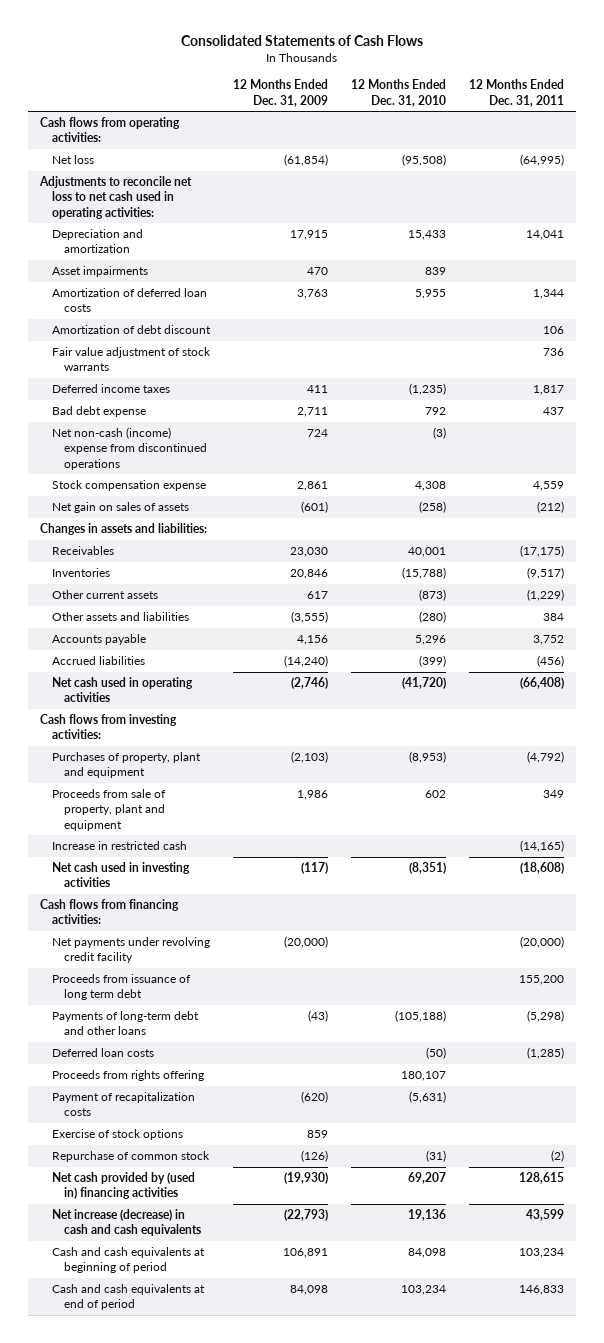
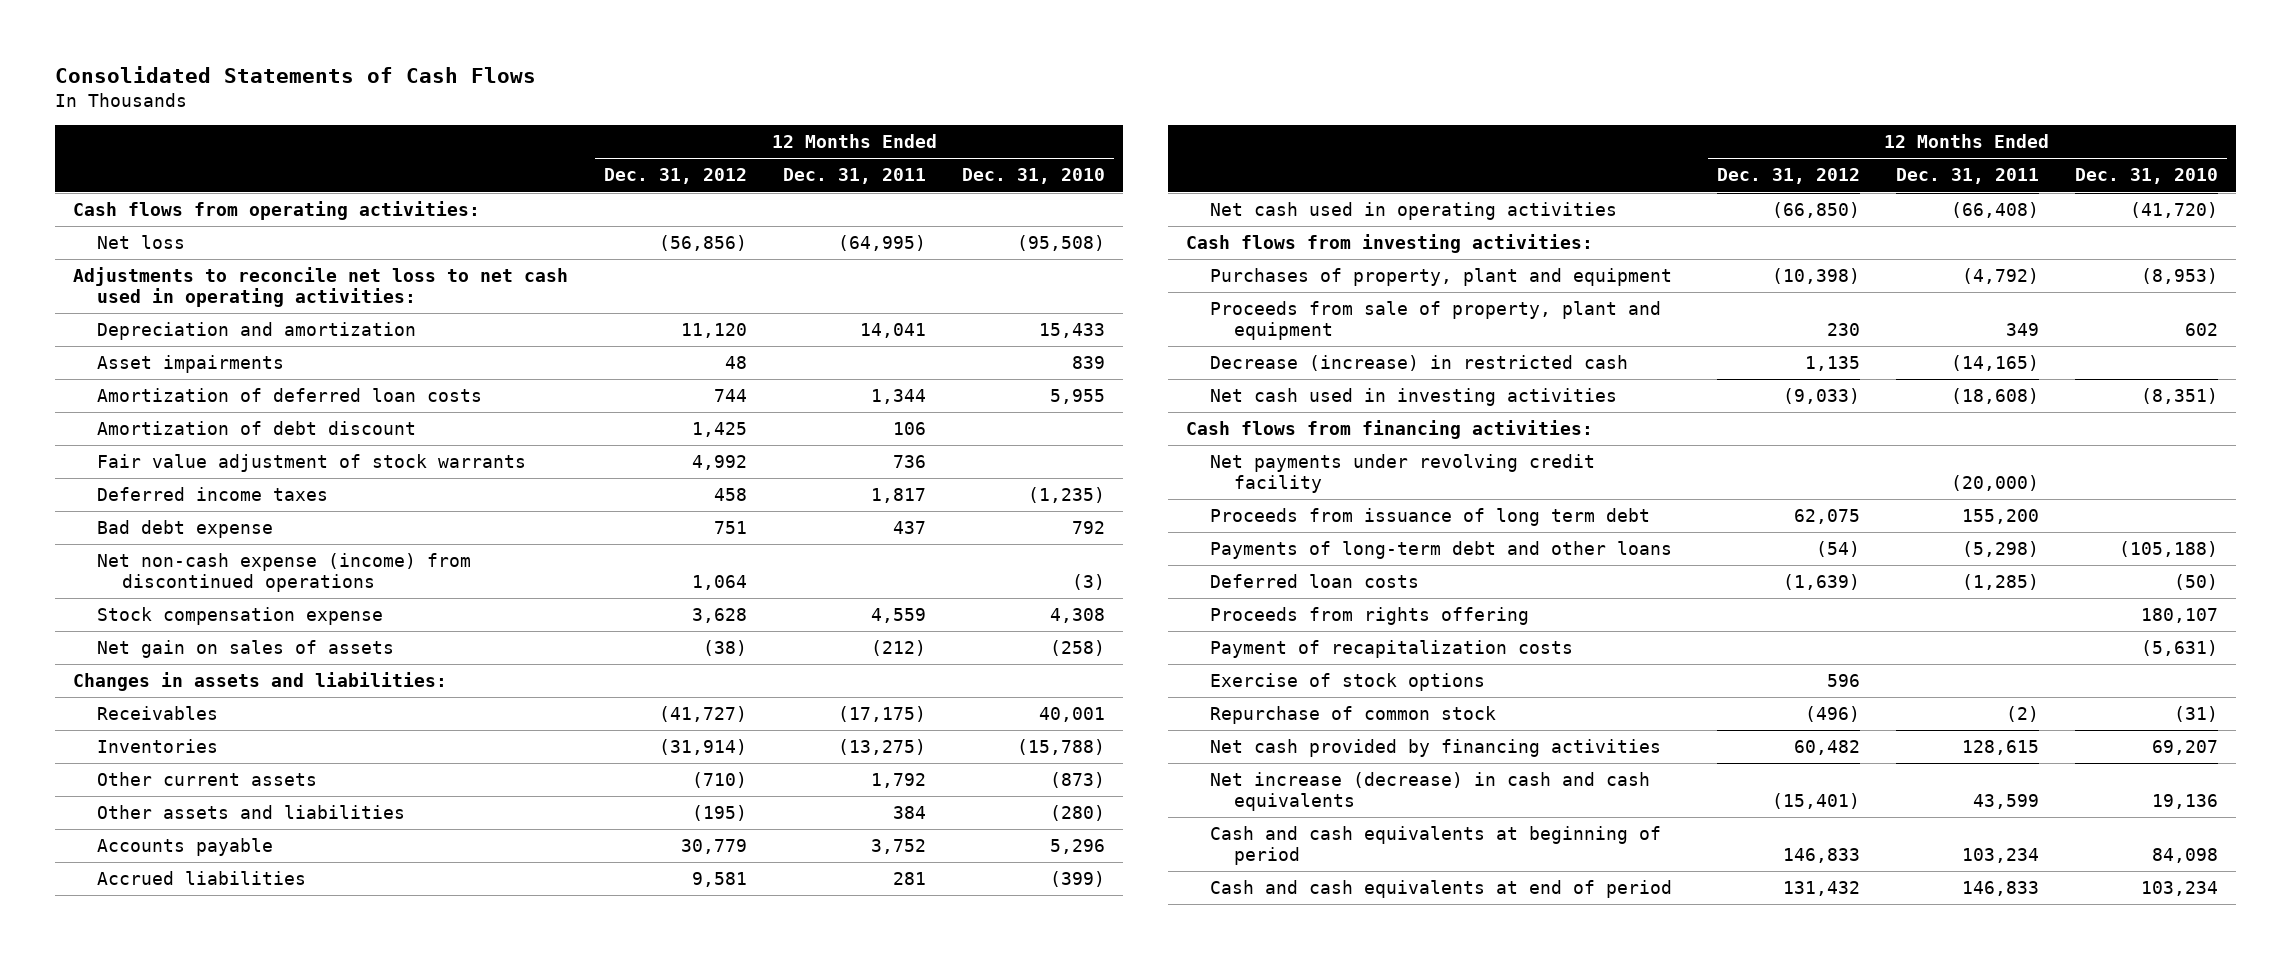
- | 12 Months Ended Dec. 31, 2009 | 12 Months Ended Dec. 31, 2010 | 12 Months Ended Dec. 31, 2011
+ | 12 Months Ended Dec. 31, 2012 | 12 Months Ended Dec. 31, 2011 | 12 Months Ended Dec. 31, 2010
- Net non-cash (income) expense from discontinued operations | 724 | (3) |
+ Net non-cash expense (income) from discontinued operations | 1,064 | | (3)
- Inventories | 20,846 | (15,788) | (9,517)
- Other current assets | 617 | (873) | (1,229)
+ Inventories | (31,914) | (13,275) | (15,788)
+ Other current assets | (710) | 1,792 | (873)
- Accrued liabilities | (14,240) | (399) | (456)
+ Accrued liabilities | 9,581 | 281 | (399)
- Increase in restricted cash | | | (14,165)
+ Decrease (increase) in restricted cash | 1,135 | (14,165) |
- Net cash provided by (used in) financing activities | (19,930) | 69,207 | 128,615
+ Net cash provided by financing activities | 60,482 | 128,615 | 69,207

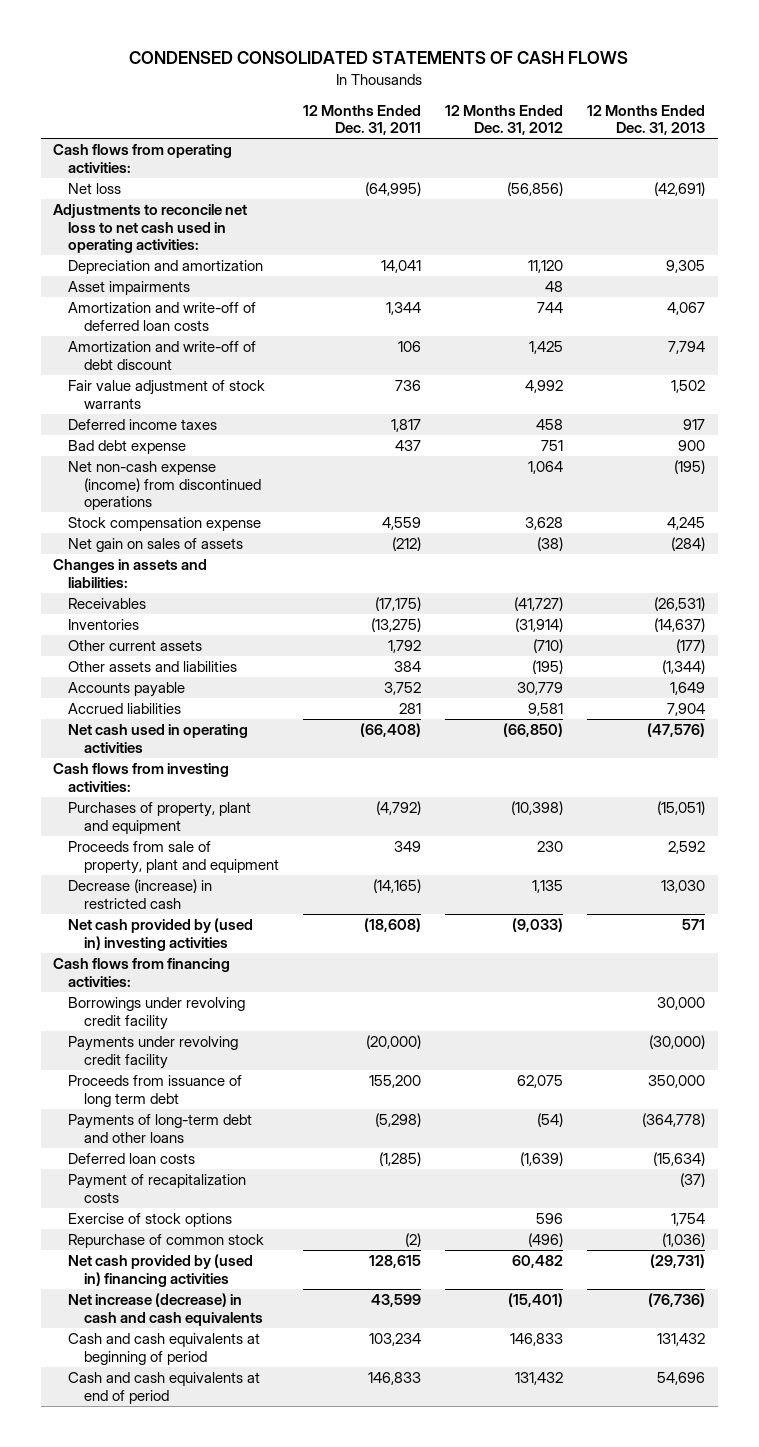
- Consolidated Statements of Cash Flows
+ CONDENSED CONSOLIDATED STATEMENTS OF CASH FLOWS
- | 12 Months Ended Dec. 31, 2012 | 12 Months Ended Dec. 31, 2011 | 12 Months Ended Dec. 31, 2010
+ | 12 Months Ended Dec. 31, 2011 | 12 Months Ended Dec. 31, 2012 | 12 Months Ended Dec. 31, 2013
- Amortization of deferred loan costs | 744 | 1,344 | 5,955
- Amortization of debt discount | 1,425 | 106 |
+ Amortization and write-off of deferred loan costs | 1,344 | 744 | 4,067
+ Amortization and write-off of debt discount | 106 | 1,425 | 7,794
- Net cash used in investing activities | (9,033) | (18,608) | (8,351)
+ Net cash provided by (used in) investing activities | (18,608) | (9,033) | 571
- Net payments under revolving credit facility | | (20,000) |
+ Borrowings under revolving credit facility | | | 30,000
+ Payments under revolving credit facility | (20,000) | | (30,000)
- Proceeds from rights offering | | | 180,107
- Net cash provided by financing activities | 60,482 | 128,615 | 69,207
+ Net cash provided by (used in) financing activities | 128,615 | 60,482 | (29,731)

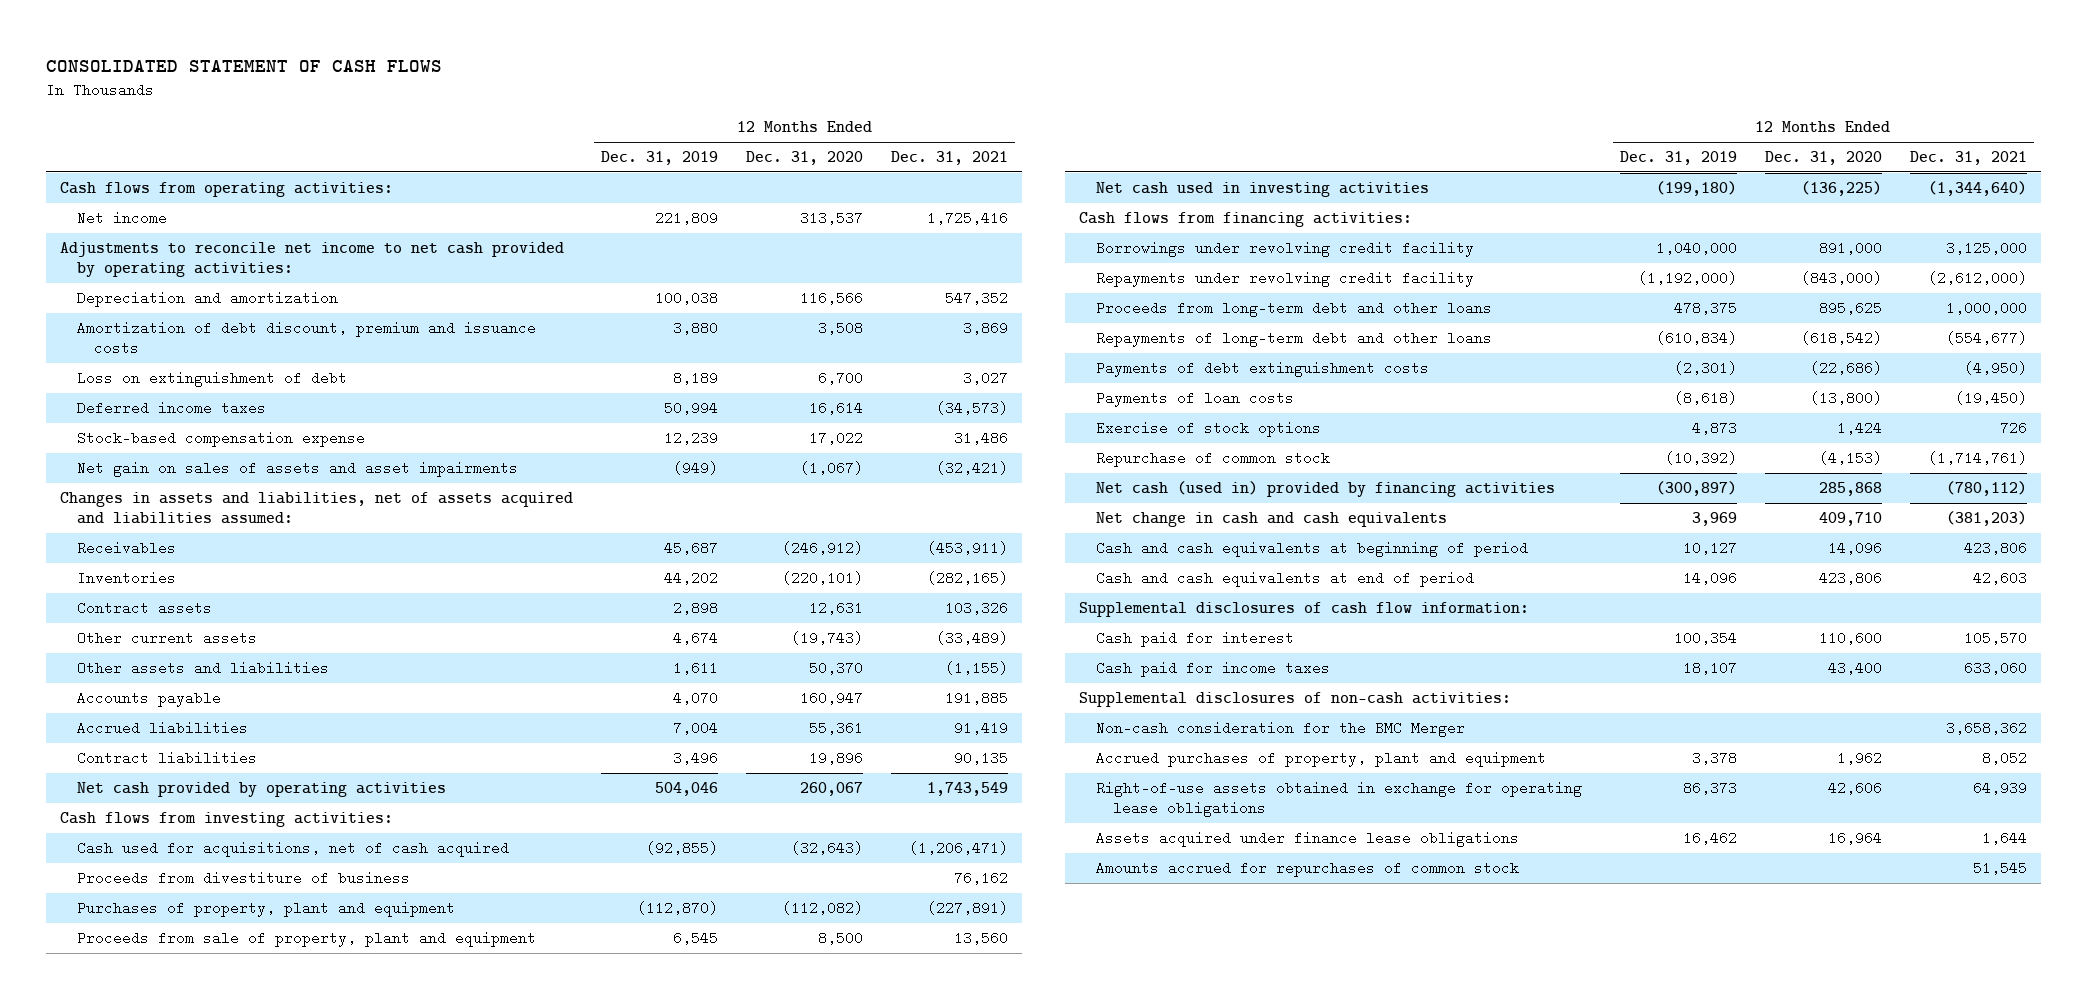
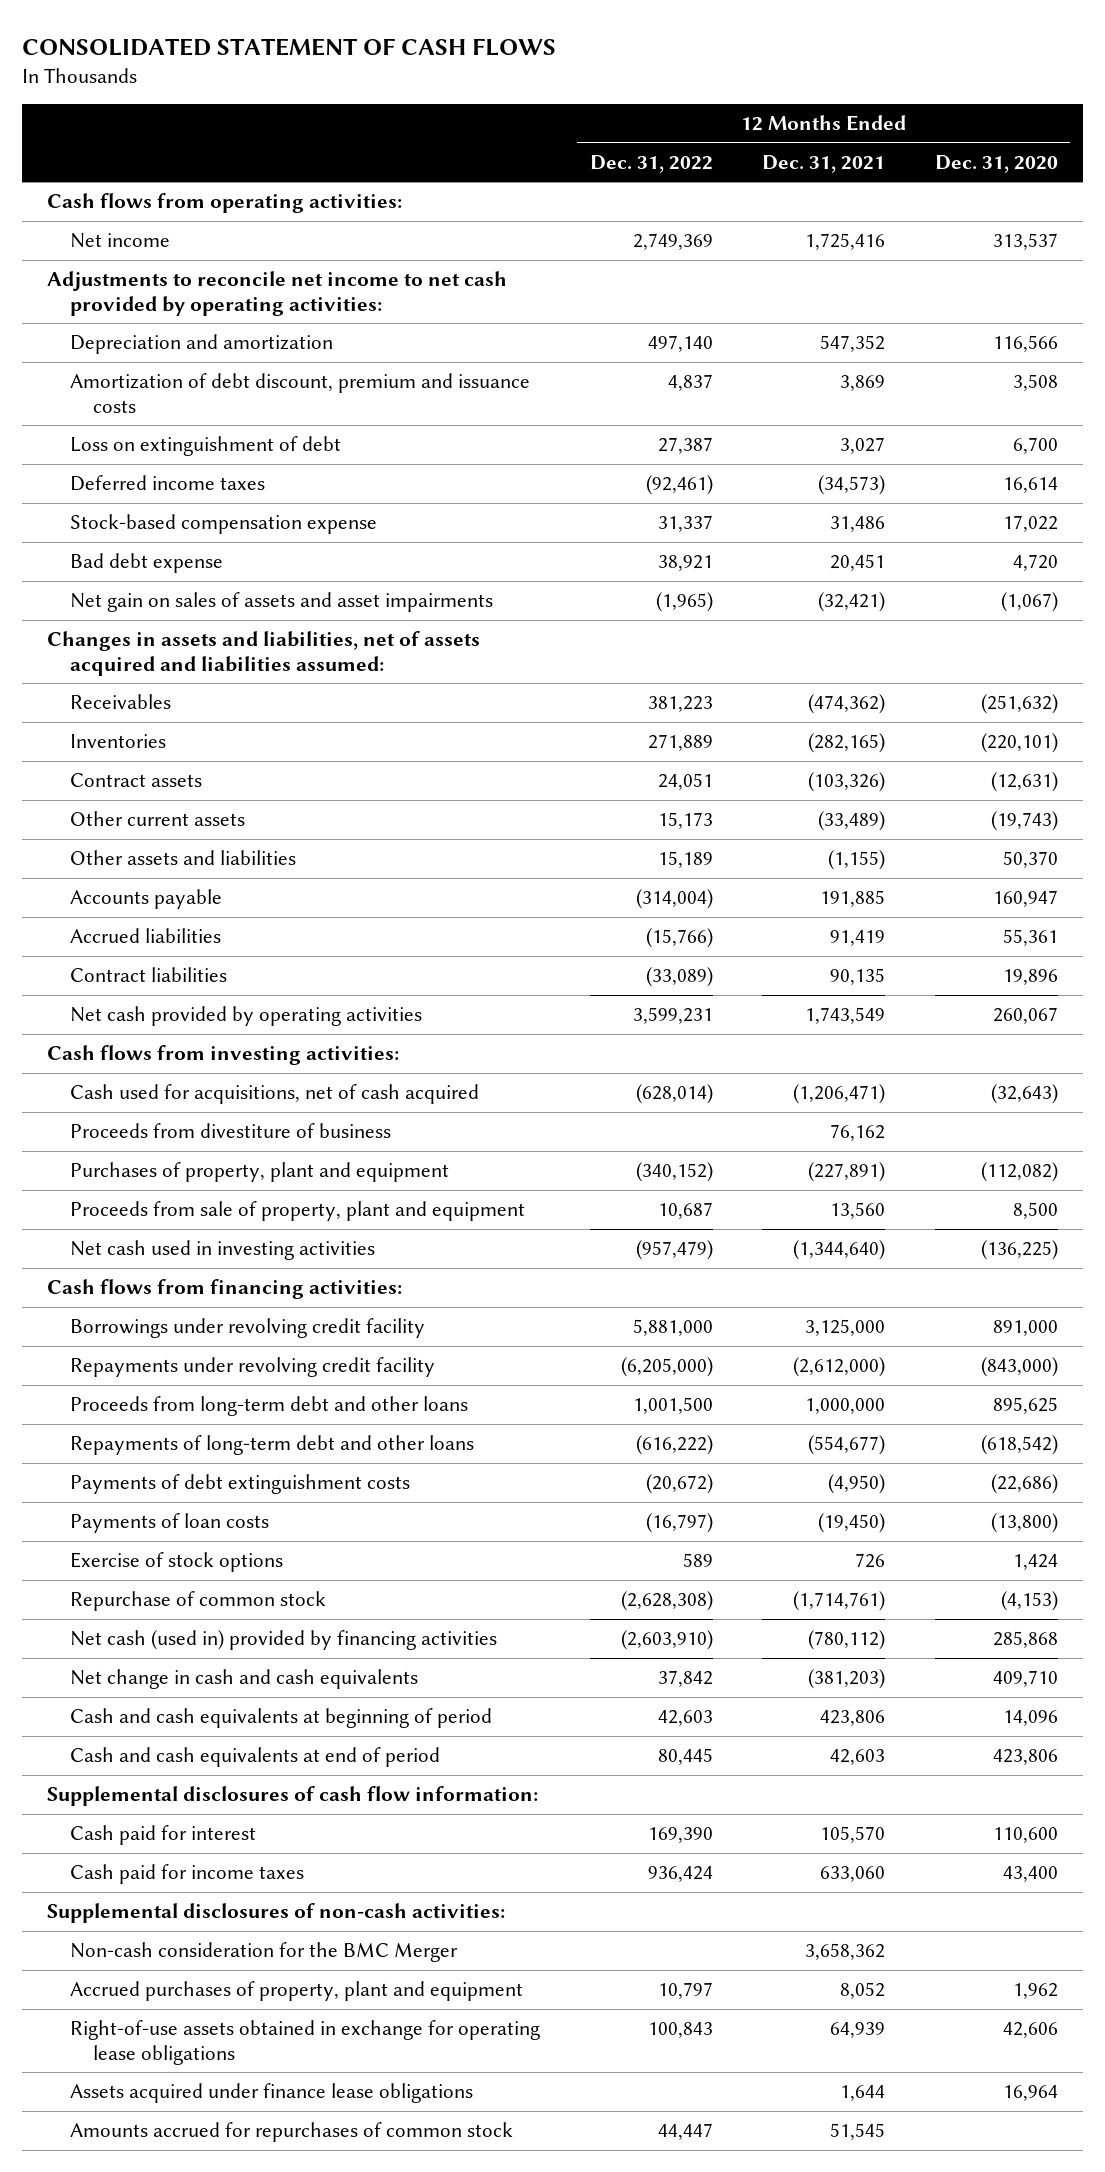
- | 12 Months Ended Dec. 31, 2019 | 12 Months Ended Dec. 31, 2020 | 12 Months Ended Dec. 31, 2021
+ | 12 Months Ended Dec. 31, 2022 | 12 Months Ended Dec. 31, 2021 | 12 Months Ended Dec. 31, 2020
+ Bad debt expense | 38,921 | 20,451 | 4,720
- Receivables | 45,687 | (246,912) | (453,911)
+ Receivables | 381,223 | (474,362) | (251,632)
- Contract assets | 2,898 | 12,631 | 103,326
+ Contract assets | 24,051 | (103,326) | (12,631)

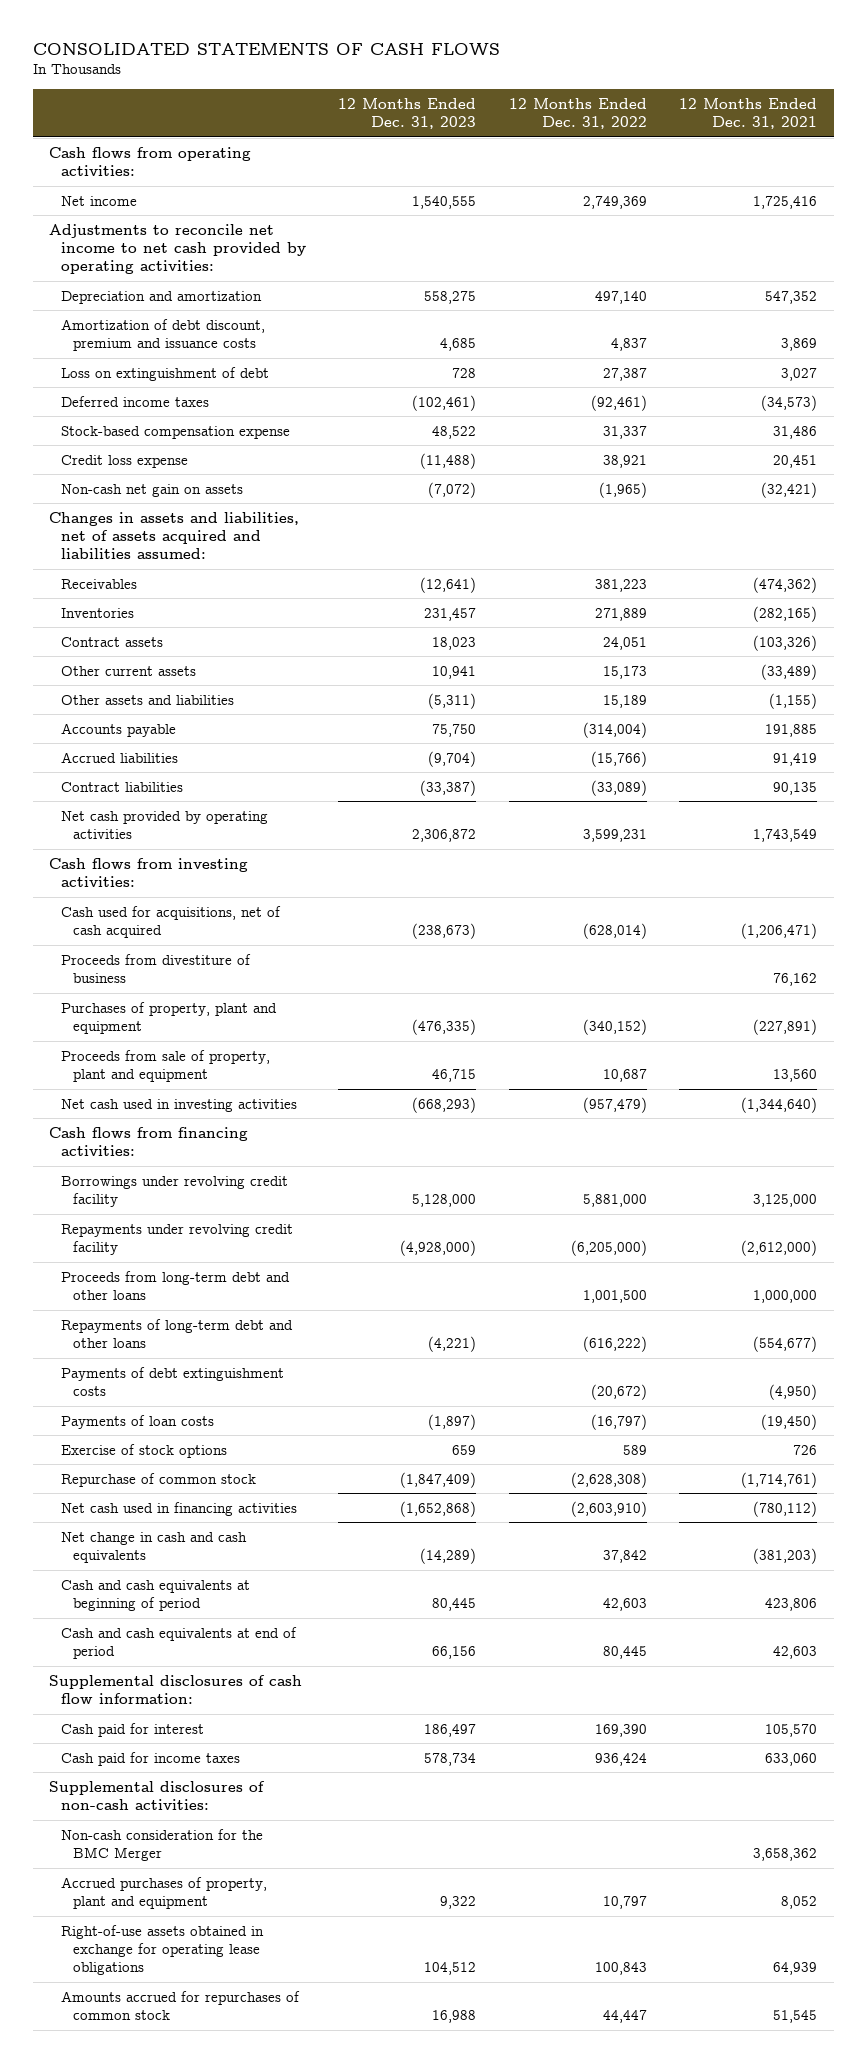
- CONSOLIDATED STATEMENT OF CASH FLOWS
+ CONSOLIDATED STATEMENTS OF CASH FLOWS
- | 12 Months Ended Dec. 31, 2022 | 12 Months Ended Dec. 31, 2021 | 12 Months Ended Dec. 31, 2020
+ | 12 Months Ended Dec. 31, 2023 | 12 Months Ended Dec. 31, 2022 | 12 Months Ended Dec. 31, 2021
- Bad debt expense | 38,921 | 20,451 | 4,720
- Net gain on sales of assets and asset impairments | (1,965) | (32,421) | (1,067)
+ Credit loss expense | (11,488) | 38,921 | 20,451
+ Non-cash net gain on assets | (7,072) | (1,965) | (32,421)
- Net cash (used in) provided by financing activities | (2,603,910) | (780,112) | 285,868
+ Net cash used in financing activities | (1,652,868) | (2,603,910) | (780,112)
- Assets acquired under finance lease obligations | | 1,644 | 16,964

